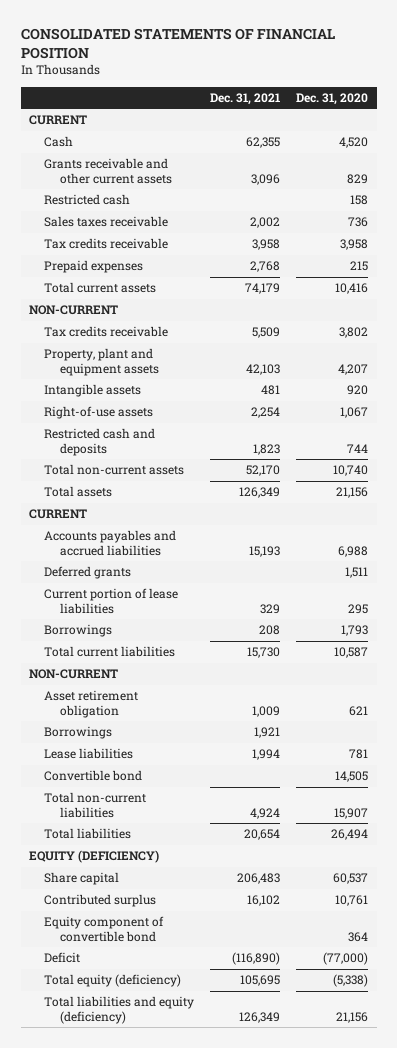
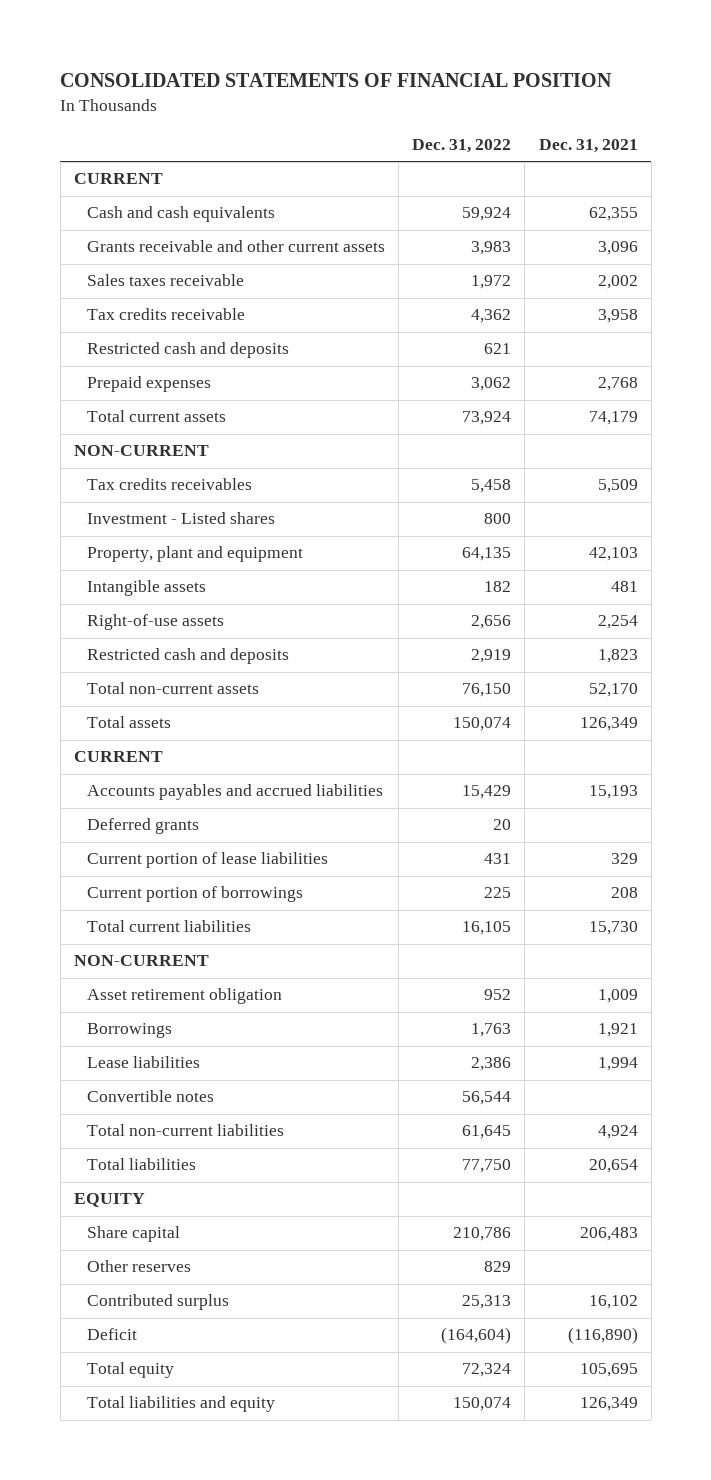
- | Dec. 31, 2021 | Dec. 31, 2020
+ | Dec. 31, 2022 | Dec. 31, 2021
- Cash | 62,355 | 4,520
+ Cash and cash equivalents | 59,924 | 62,355
- Restricted cash | | 158
+ Restricted cash and deposits | 621 |
- Tax credits receivable | 5,509 | 3,802
- Property, plant and equipment assets | 42,103 | 4,207
+ Tax credits receivables | 5,458 | 5,509
+ Investment - Listed shares | 800 |
+ Property, plant and equipment | 64,135 | 42,103
- Borrowings | 208 | 1,793
+ Current portion of borrowings | 225 | 208
- Convertible bond | | 14,505
+ Convertible notes | 56,544 |
- EQUITY (DEFICIENCY)
+ EQUITY
+ Other reserves | 829 |
- Equity component of convertible bond | | 364
- Total equity (deficiency) | 105,695 | (5,338)
- Total liabilities and equity (deficiency) | 126,349 | 21,156
+ Total equity | 72,324 | 105,695
+ Total liabilities and equity | 150,074 | 126,349

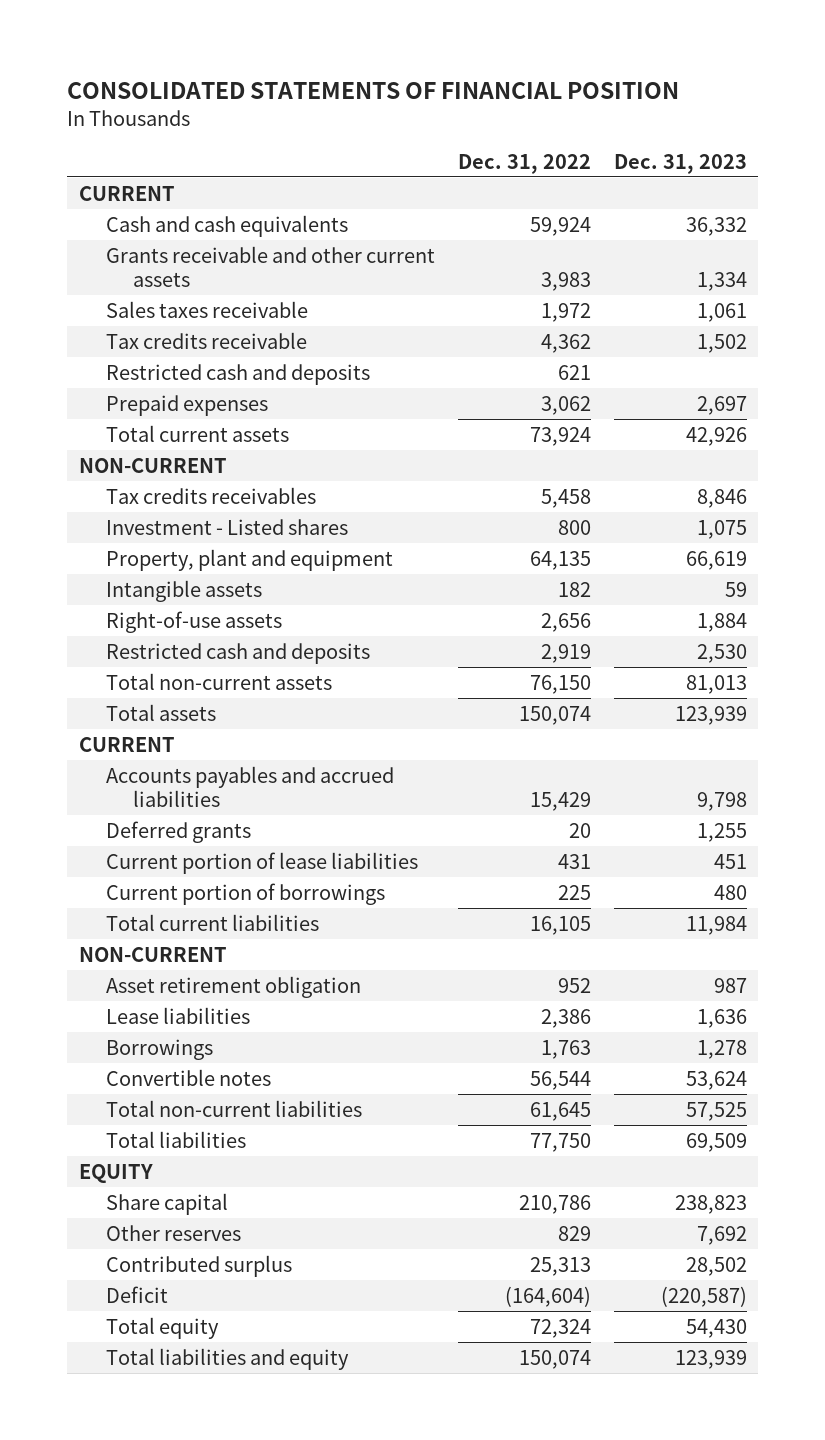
- | Dec. 31, 2022 | Dec. 31, 2021
+ | Dec. 31, 2022 | Dec. 31, 2023
moved down: Borrowings | 1,763 | 1,278

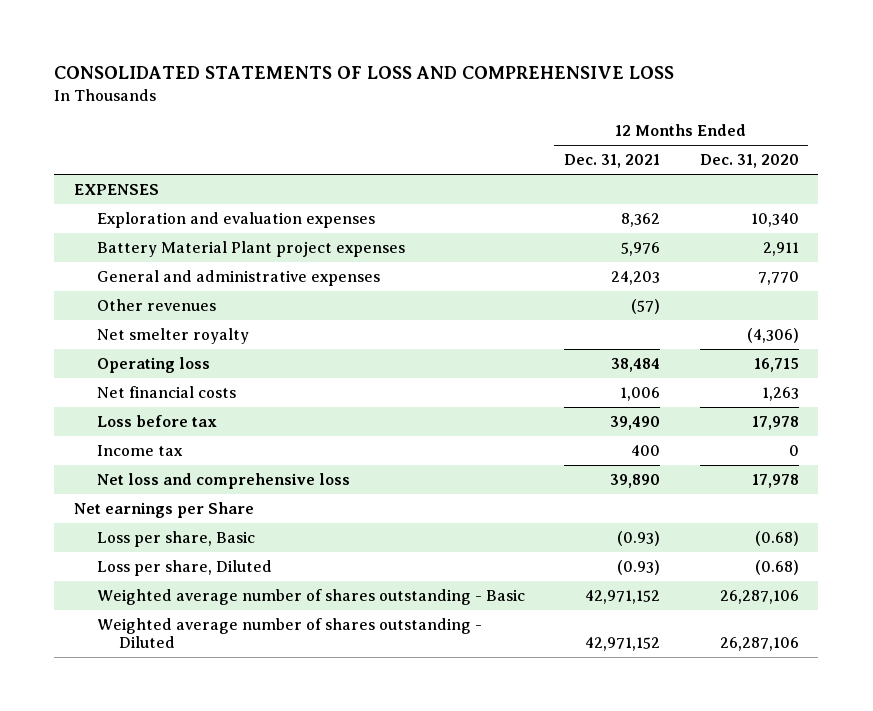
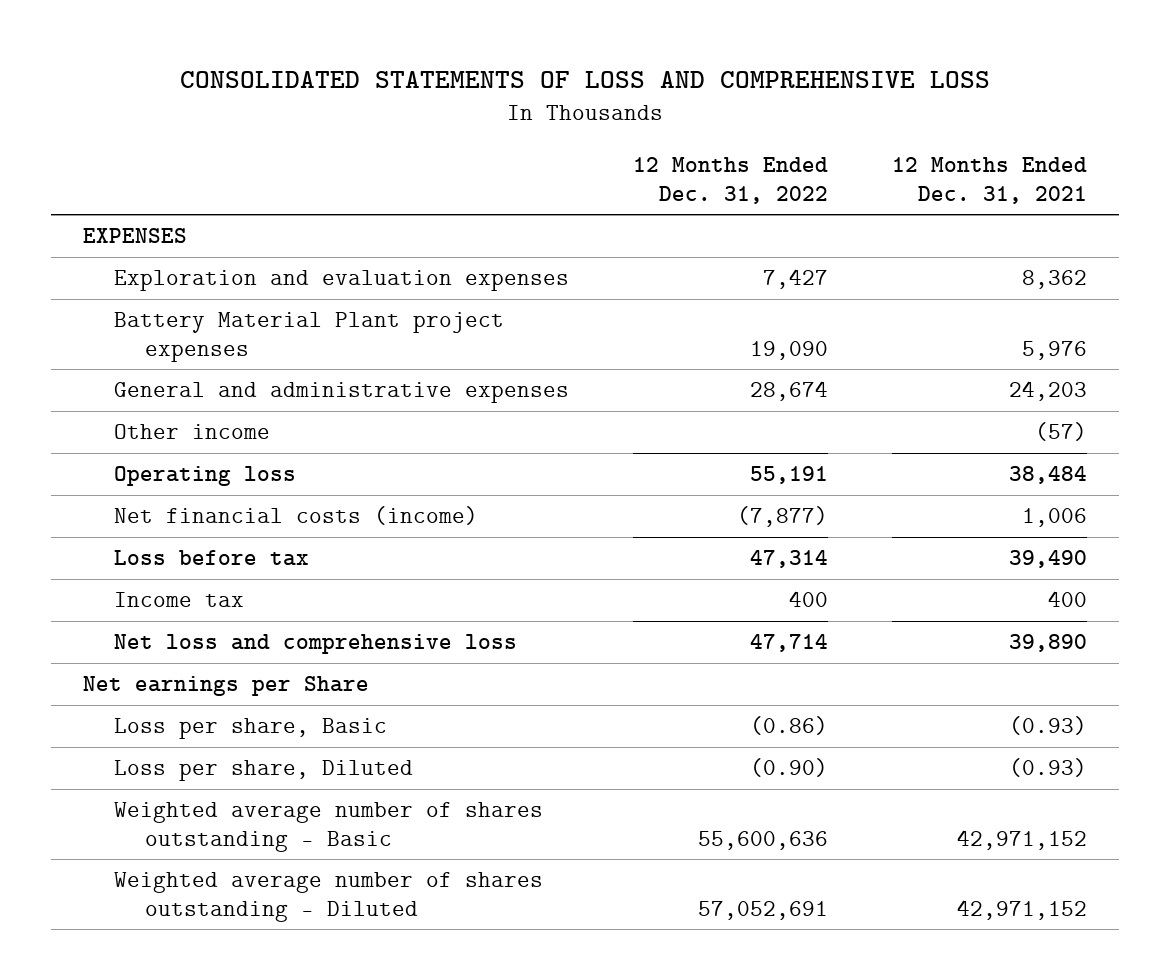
- | 12 Months Ended Dec. 31, 2021 | 12 Months Ended Dec. 31, 2020
+ | 12 Months Ended Dec. 31, 2022 | 12 Months Ended Dec. 31, 2021
- Other revenues | (57) |
- Net smelter royalty | | (4,306)
+ Other income | | (57)
- Net financial costs | 1,006 | 1,263
+ Net financial costs (income) | (7,877) | 1,006

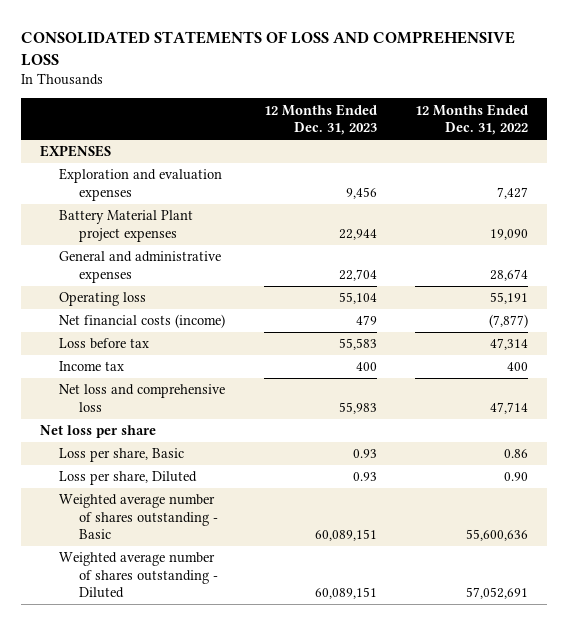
- | 12 Months Ended Dec. 31, 2022 | 12 Months Ended Dec. 31, 2021
+ | 12 Months Ended Dec. 31, 2023 | 12 Months Ended Dec. 31, 2022
- Other income | | (57)
- Net earnings per Share
- Loss per share, Basic | (0.86) | (0.93)
- Loss per share, Diluted | (0.90) | (0.93)
+ Net loss per share
+ Loss per share, Basic | 0.93 | 0.86
+ Loss per share, Diluted | 0.93 | 0.90

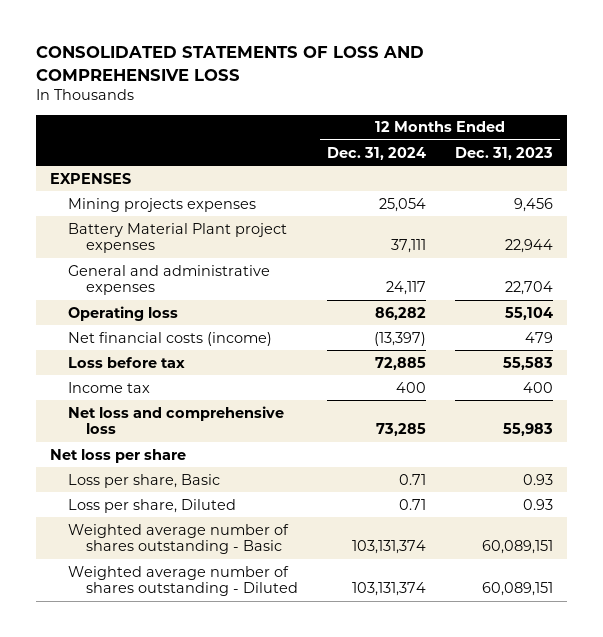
- | 12 Months Ended Dec. 31, 2023 | 12 Months Ended Dec. 31, 2022
+ | 12 Months Ended Dec. 31, 2024 | 12 Months Ended Dec. 31, 2023
- Exploration and evaluation expenses | 9,456 | 7,427
+ Mining projects expenses | 25,054 | 9,456

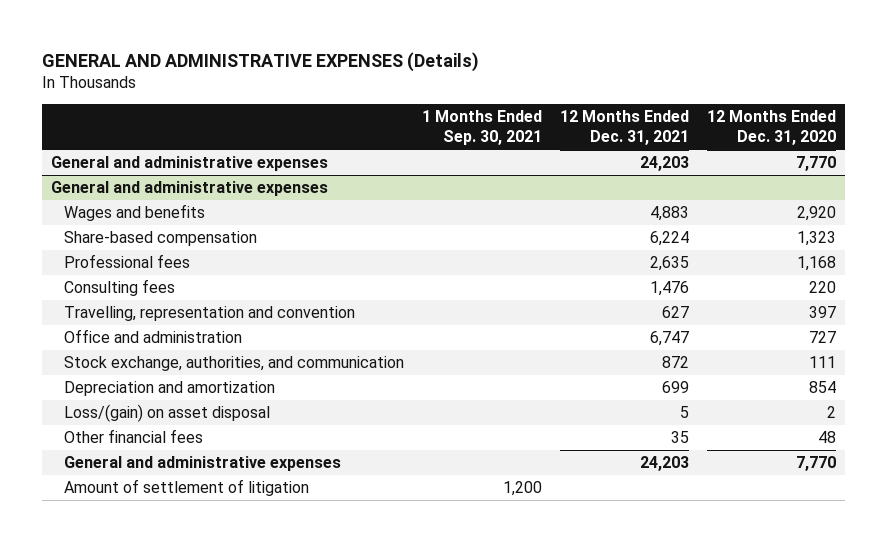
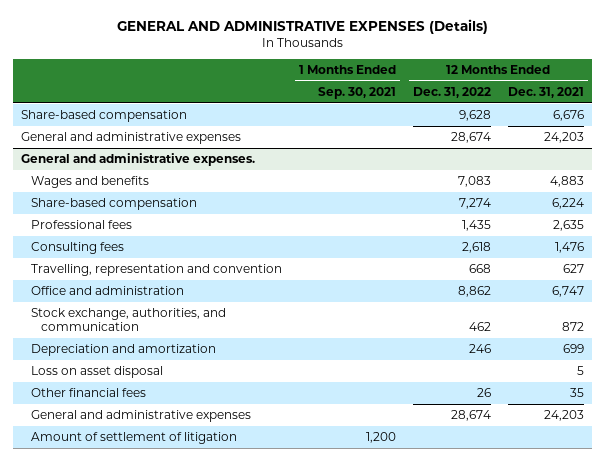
- | 1 Months Ended Sep. 30, 2021 | 12 Months Ended Dec. 31, 2021 | 12 Months Ended Dec. 31, 2020
+ | 1 Months Ended Sep. 30, 2021 | 12 Months Ended Dec. 31, 2022 | 12 Months Ended Dec. 31, 2021
+ Share-based compensation | | 9,628 | 6,676
- General and administrative expenses
+ General and administrative expenses.
- Loss/(gain) on asset disposal | | 5 | 2
+ Loss on asset disposal | | | 5

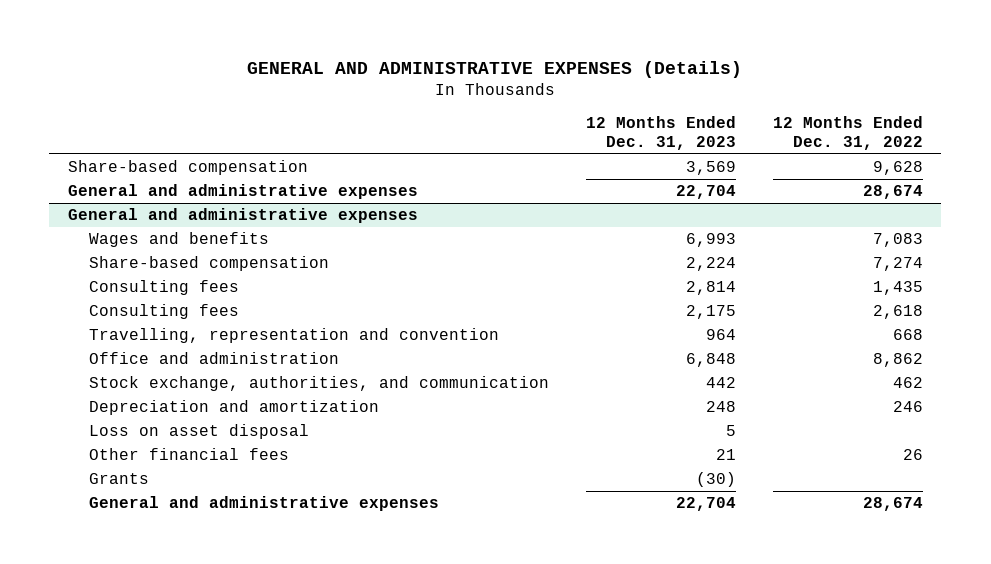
- | 1 Months Ended Sep. 30, 2021 | 12 Months Ended Dec. 31, 2022 | 12 Months Ended Dec. 31, 2021
+ | 12 Months Ended Dec. 31, 2023 | 12 Months Ended Dec. 31, 2022
- General and administrative expenses.
+ General and administrative expenses
- Professional fees | | 1,435 | 2,635
+ Consulting fees | 2,814 | 1,435
+ Grants | (30) |
- Amount of settlement of litigation | 1,200 | |

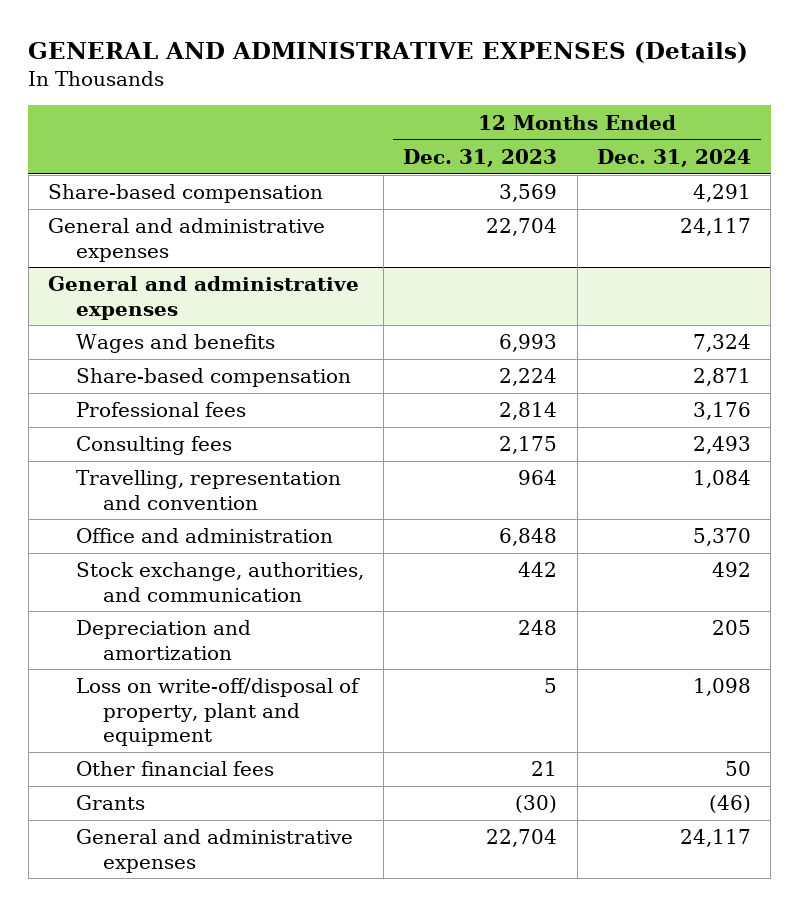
- | 12 Months Ended Dec. 31, 2023 | 12 Months Ended Dec. 31, 2022
+ | 12 Months Ended Dec. 31, 2023 | 12 Months Ended Dec. 31, 2024
@ General and administrative expenses
- Consulting fees | 2,814 | 1,435
+ Professional fees | 2,814 | 3,176
- Loss on asset disposal | 5 |
+ Loss on write-off/disposal of property, plant and equipment | 5 | 1,098

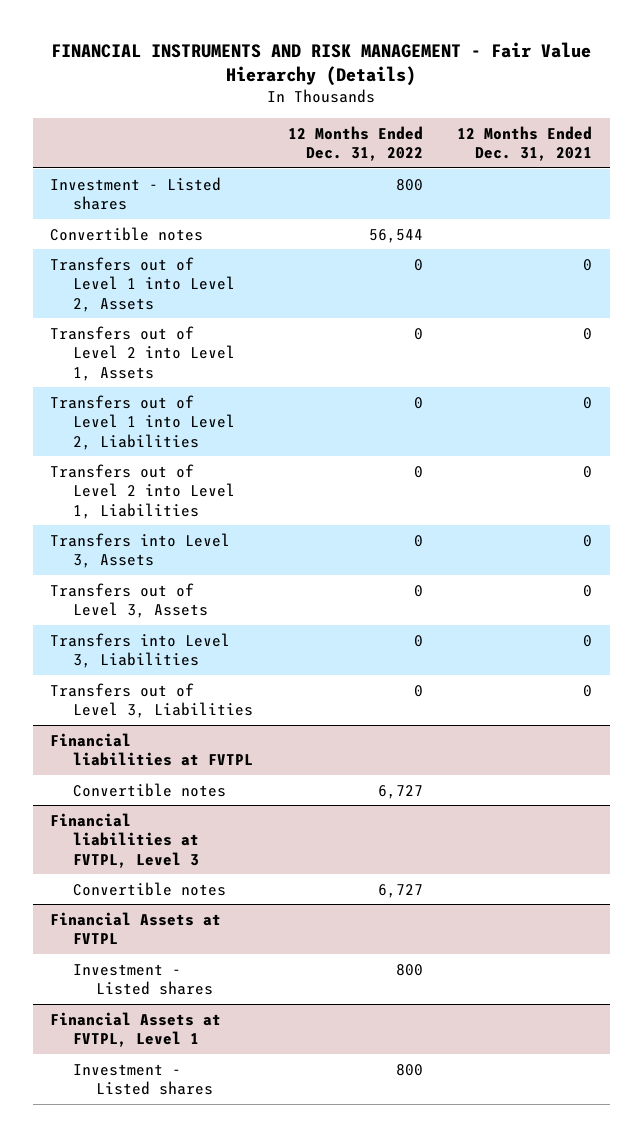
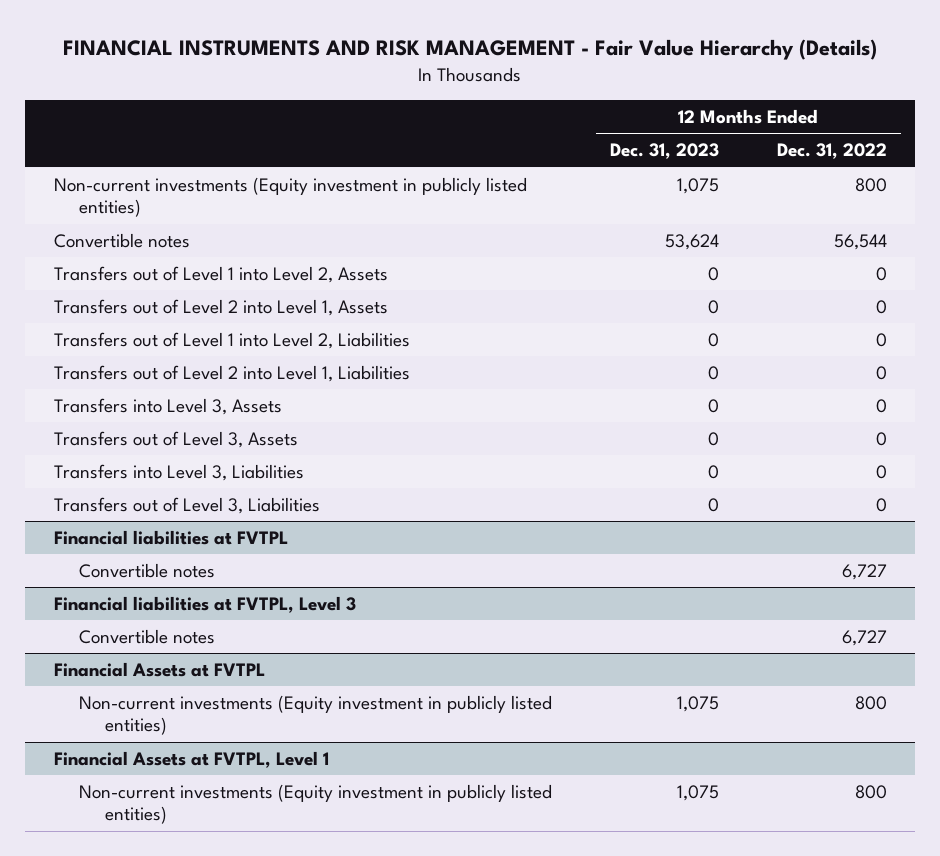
- | 12 Months Ended Dec. 31, 2022 | 12 Months Ended Dec. 31, 2021
+ | 12 Months Ended Dec. 31, 2023 | 12 Months Ended Dec. 31, 2022
- Investment - Listed shares | 800 |
+ Non-current investments (Equity investment in publicly listed entities) | 1,075 | 800
@ Financial Assets at FVTPL
- Investment - Listed shares | 800 |
+ Non-current investments (Equity investment in publicly listed entities) | 1,075 | 800
@ Financial Assets at FVTPL, Level 1
- Investment - Listed shares | 800 |
+ Non-current investments (Equity investment in publicly listed entities) | 1,075 | 800

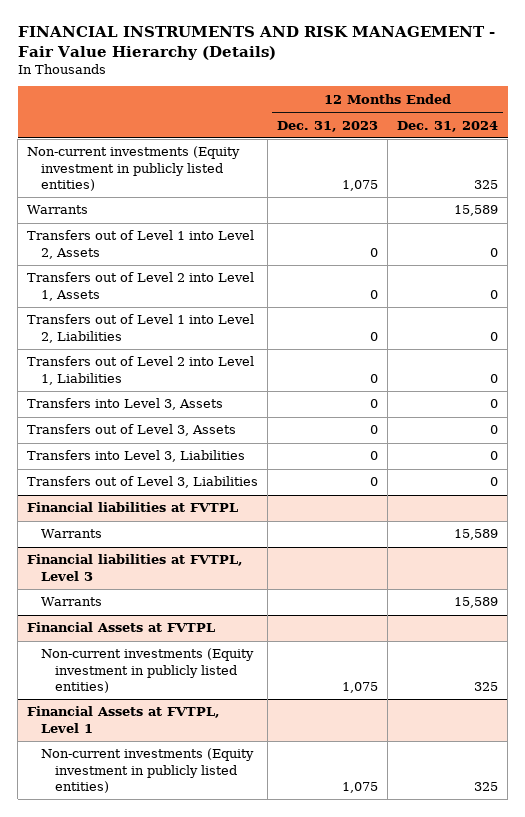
- | 12 Months Ended Dec. 31, 2023 | 12 Months Ended Dec. 31, 2022
+ | 12 Months Ended Dec. 31, 2023 | 12 Months Ended Dec. 31, 2024
- Convertible notes | 53,624 | 56,544
+ Warrants | | 15,589
@ Financial liabilities at FVTPL
- Convertible notes | | 6,727
+ Warrants | | 15,589
@ Financial liabilities at FVTPL, Level 3
- Convertible notes | | 6,727
+ Warrants | | 15,589

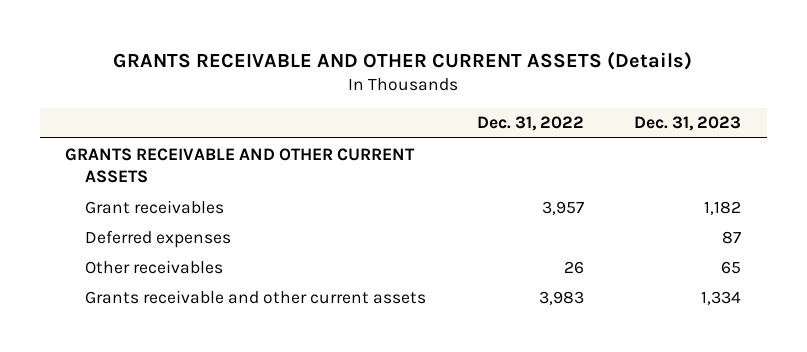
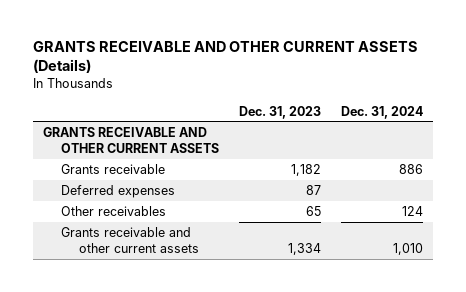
- | Dec. 31, 2022 | Dec. 31, 2023
+ | Dec. 31, 2023 | Dec. 31, 2024
- Grant receivables | 3,957 | 1,182
+ Grants receivable | 1,182 | 886

